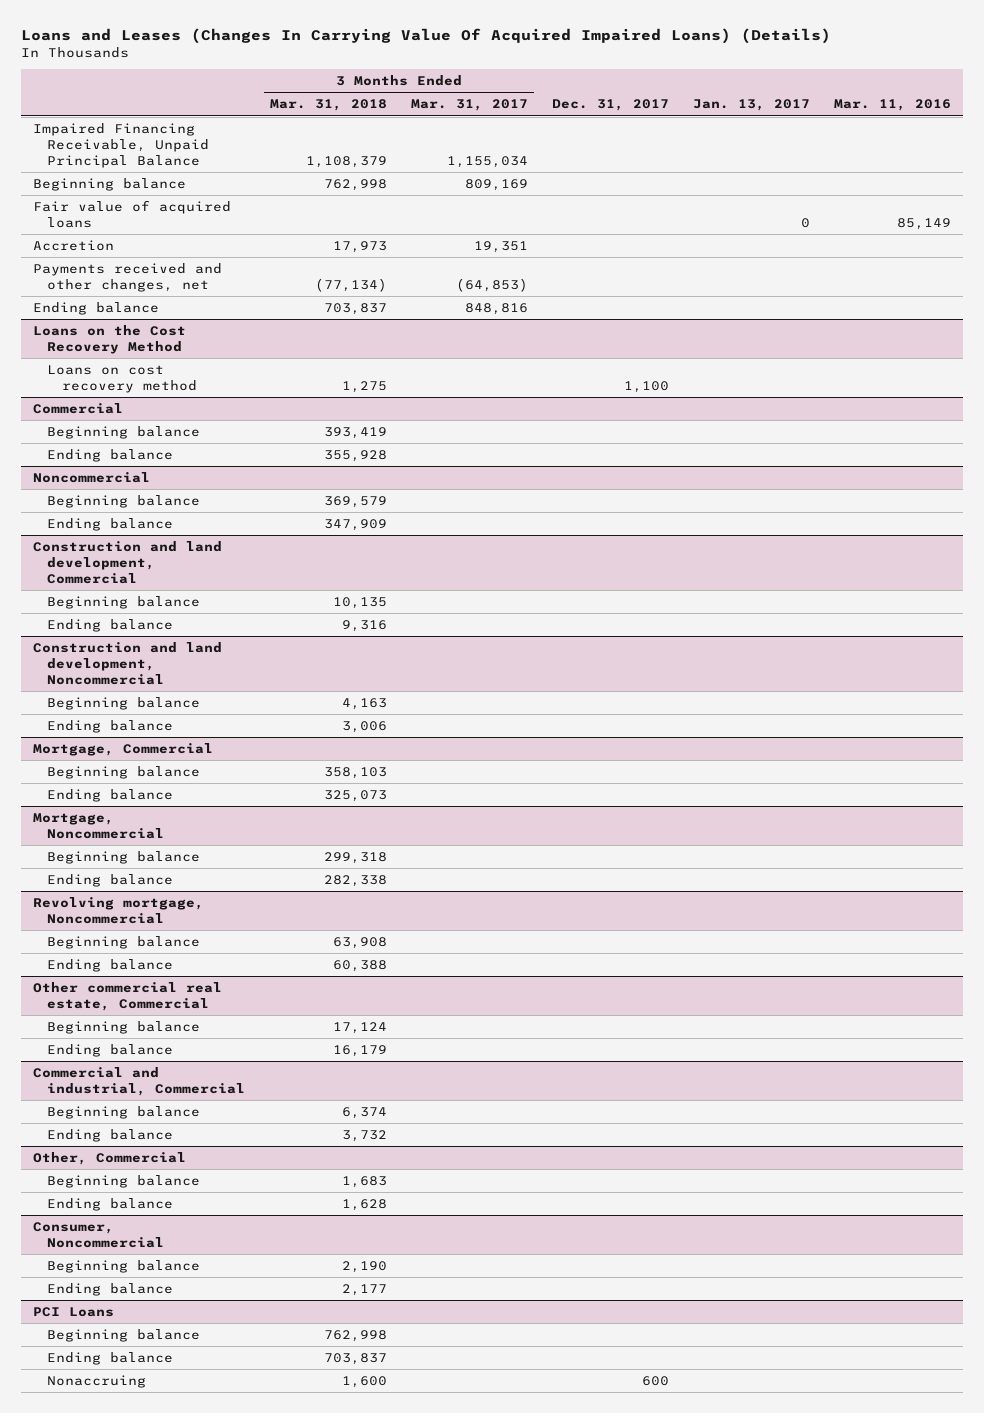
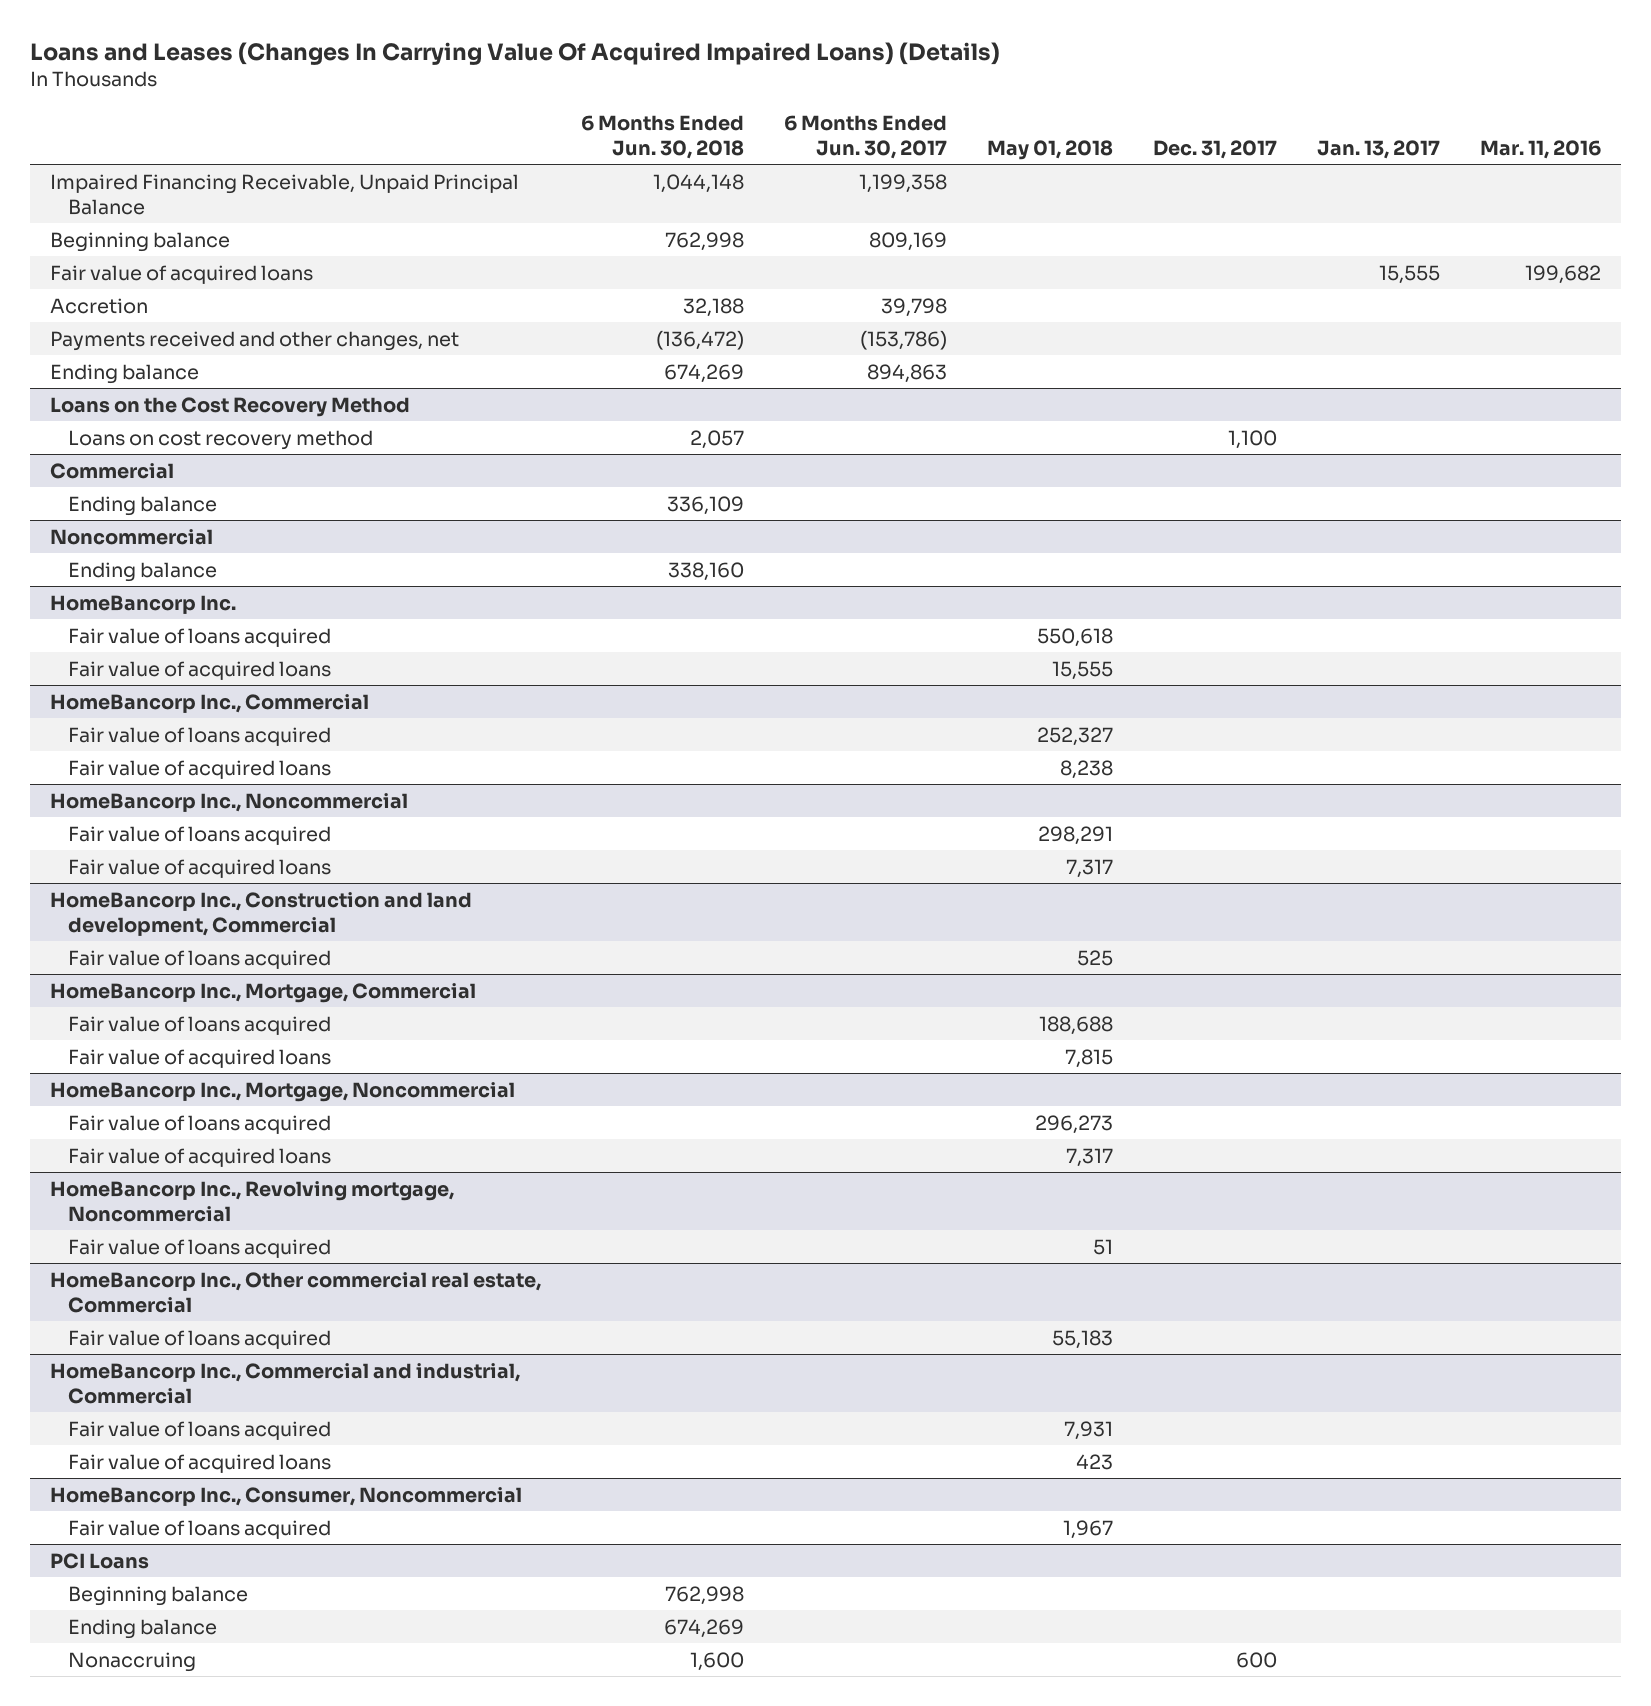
- | 3 Months Ended Mar. 31, 2018 | 3 Months Ended Mar. 31, 2017 | Dec. 31, 2017 | Jan. 13, 2017 | Mar. 11, 2016
+ | 6 Months Ended Jun. 30, 2018 | 6 Months Ended Jun. 30, 2017 | May 01, 2018 | Dec. 31, 2017 | Jan. 13, 2017 | Mar. 11, 2016
- Fair value of acquired loans | | | | 0 | 85,149
+ Fair value of acquired loans | | | | | 15,555 | 199,682
@ Commercial
- Beginning balance | 393,419 | | | |
@ Noncommercial
- Beginning balance | 369,579 | | | |
- Construction and land development, Commercial
- Beginning balance | 10,135 | | | |
- Ending balance | 9,316 | | | |
- Construction and land development, Noncommercial
- Beginning balance | 4,163 | | | |
- Ending balance | 3,006 | | | |
- Mortgage, Commercial
- Beginning balance | 358,103 | | | |
- Ending balance | 325,073 | | | |
- Mortgage, Noncommercial
- Beginning balance | 299,318 | | | |
- Ending balance | 282,338 | | | |
- Revolving mortgage, Noncommercial
- Beginning balance | 63,908 | | | |
- Ending balance | 60,388 | | | |
- Other commercial real estate, Commercial
- Beginning balance | 17,124 | | | |
- Ending balance | 16,179 | | | |
- Commercial and industrial, Commercial
- Beginning balance | 6,374 | | | |
- Ending balance | 3,732 | | | |
- Other, Commercial
- Beginning balance | 1,683 | | | |
- Ending balance | 1,628 | | | |
- Consumer, Noncommercial
- Beginning balance | 2,190 | | | |
- Ending balance | 2,177 | | | |
+ HomeBancorp Inc.
+ Fair value of loans acquired | | | 550,618 | | |
+ Fair value of acquired loans | | | 15,555 | | |
+ HomeBancorp Inc., Commercial
+ Fair value of loans acquired | | | 252,327 | | |
+ Fair value of acquired loans | | | 8,238 | | |
+ HomeBancorp Inc., Noncommercial
+ Fair value of loans acquired | | | 298,291 | | |
+ Fair value of acquired loans | | | 7,317 | | |
+ HomeBancorp Inc., Construction and land development, Commercial
+ Fair value of loans acquired | | | 525 | | |
+ HomeBancorp Inc., Mortgage, Commercial
+ Fair value of loans acquired | | | 188,688 | | |
+ Fair value of acquired loans | | | 7,815 | | |
+ HomeBancorp Inc., Mortgage, Noncommercial
+ Fair value of loans acquired | | | 296,273 | | |
+ Fair value of acquired loans | | | 7,317 | | |
+ HomeBancorp Inc., Revolving mortgage, Noncommercial
+ Fair value of loans acquired | | | 51 | | |
+ HomeBancorp Inc., Other commercial real estate, Commercial
+ Fair value of loans acquired | | | 55,183 | | |
+ HomeBancorp Inc., Commercial and industrial, Commercial
+ Fair value of loans acquired | | | 7,931 | | |
+ Fair value of acquired loans | | | 423 | | |
+ HomeBancorp Inc., Consumer, Noncommercial
+ Fair value of loans acquired | | | 1,967 | | |

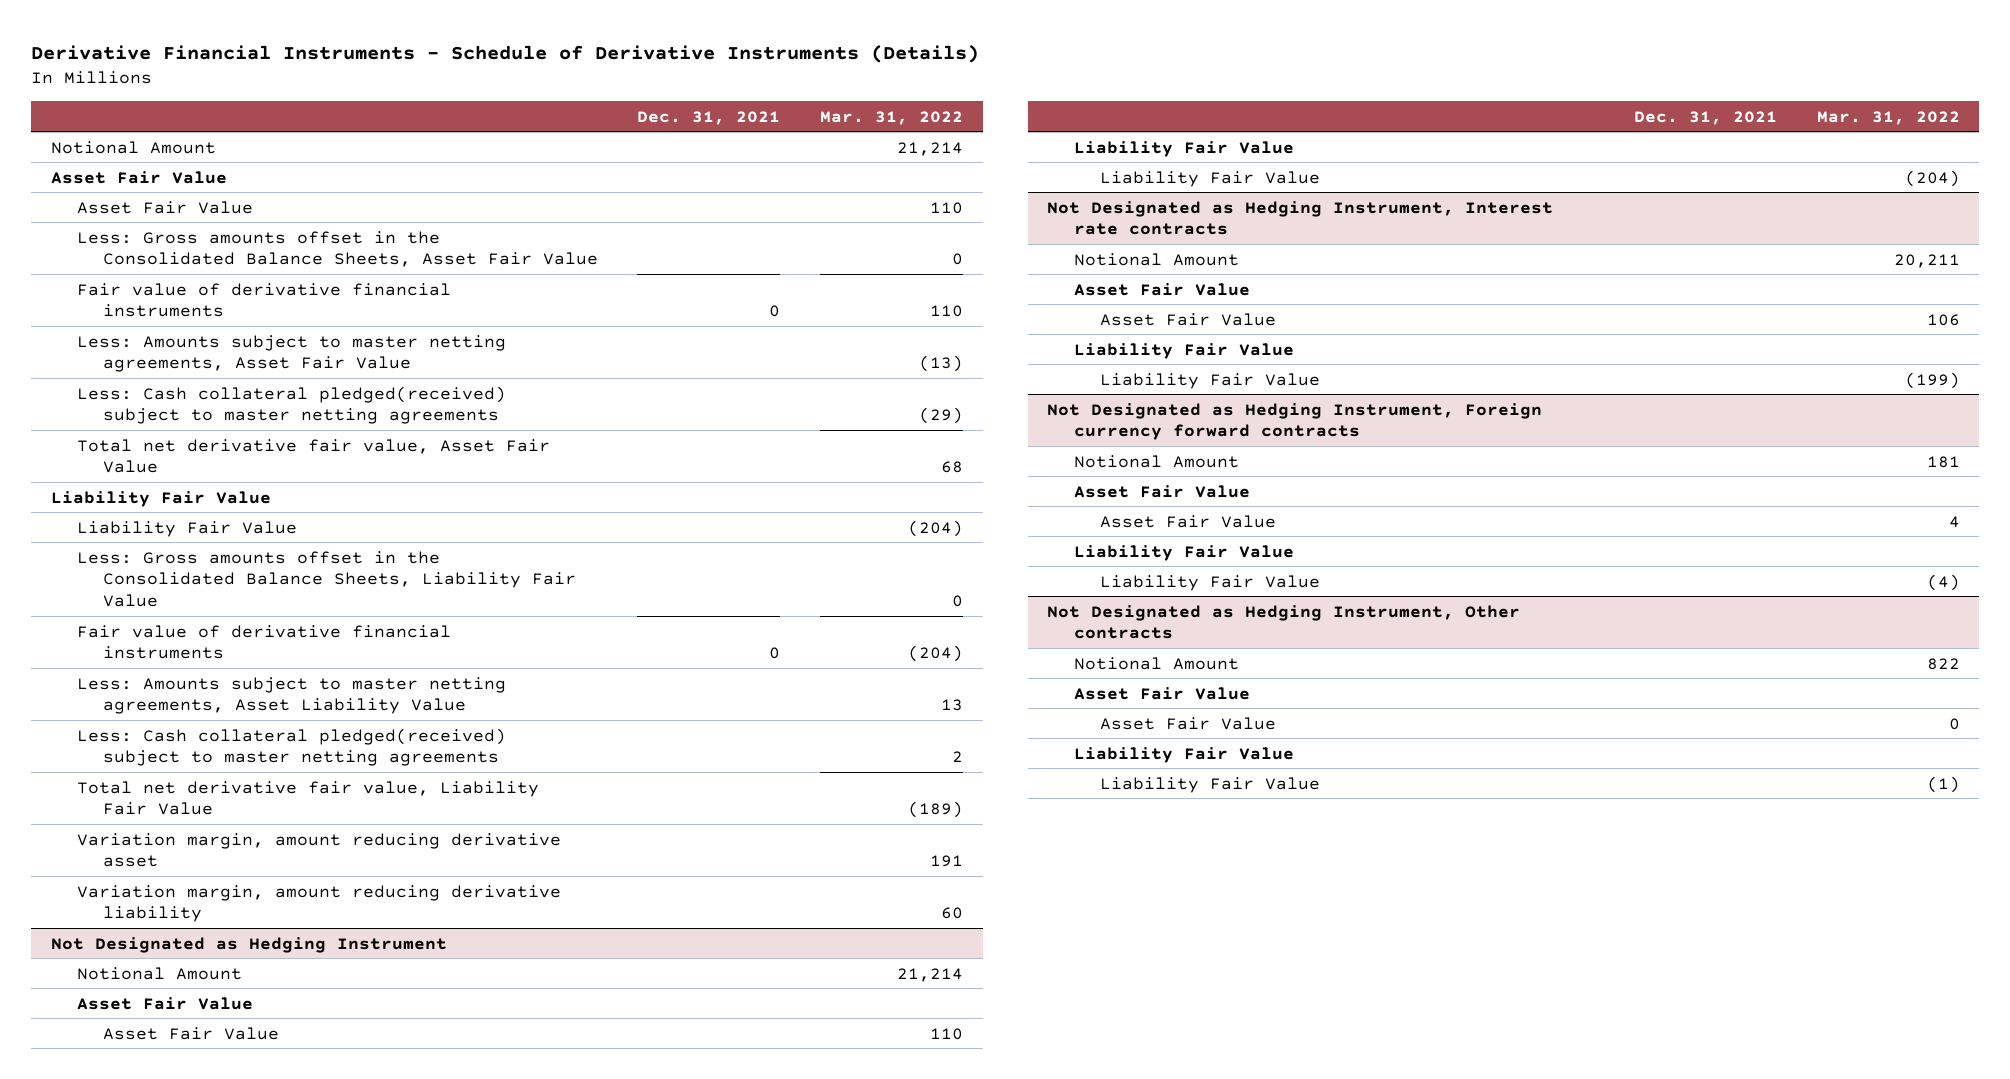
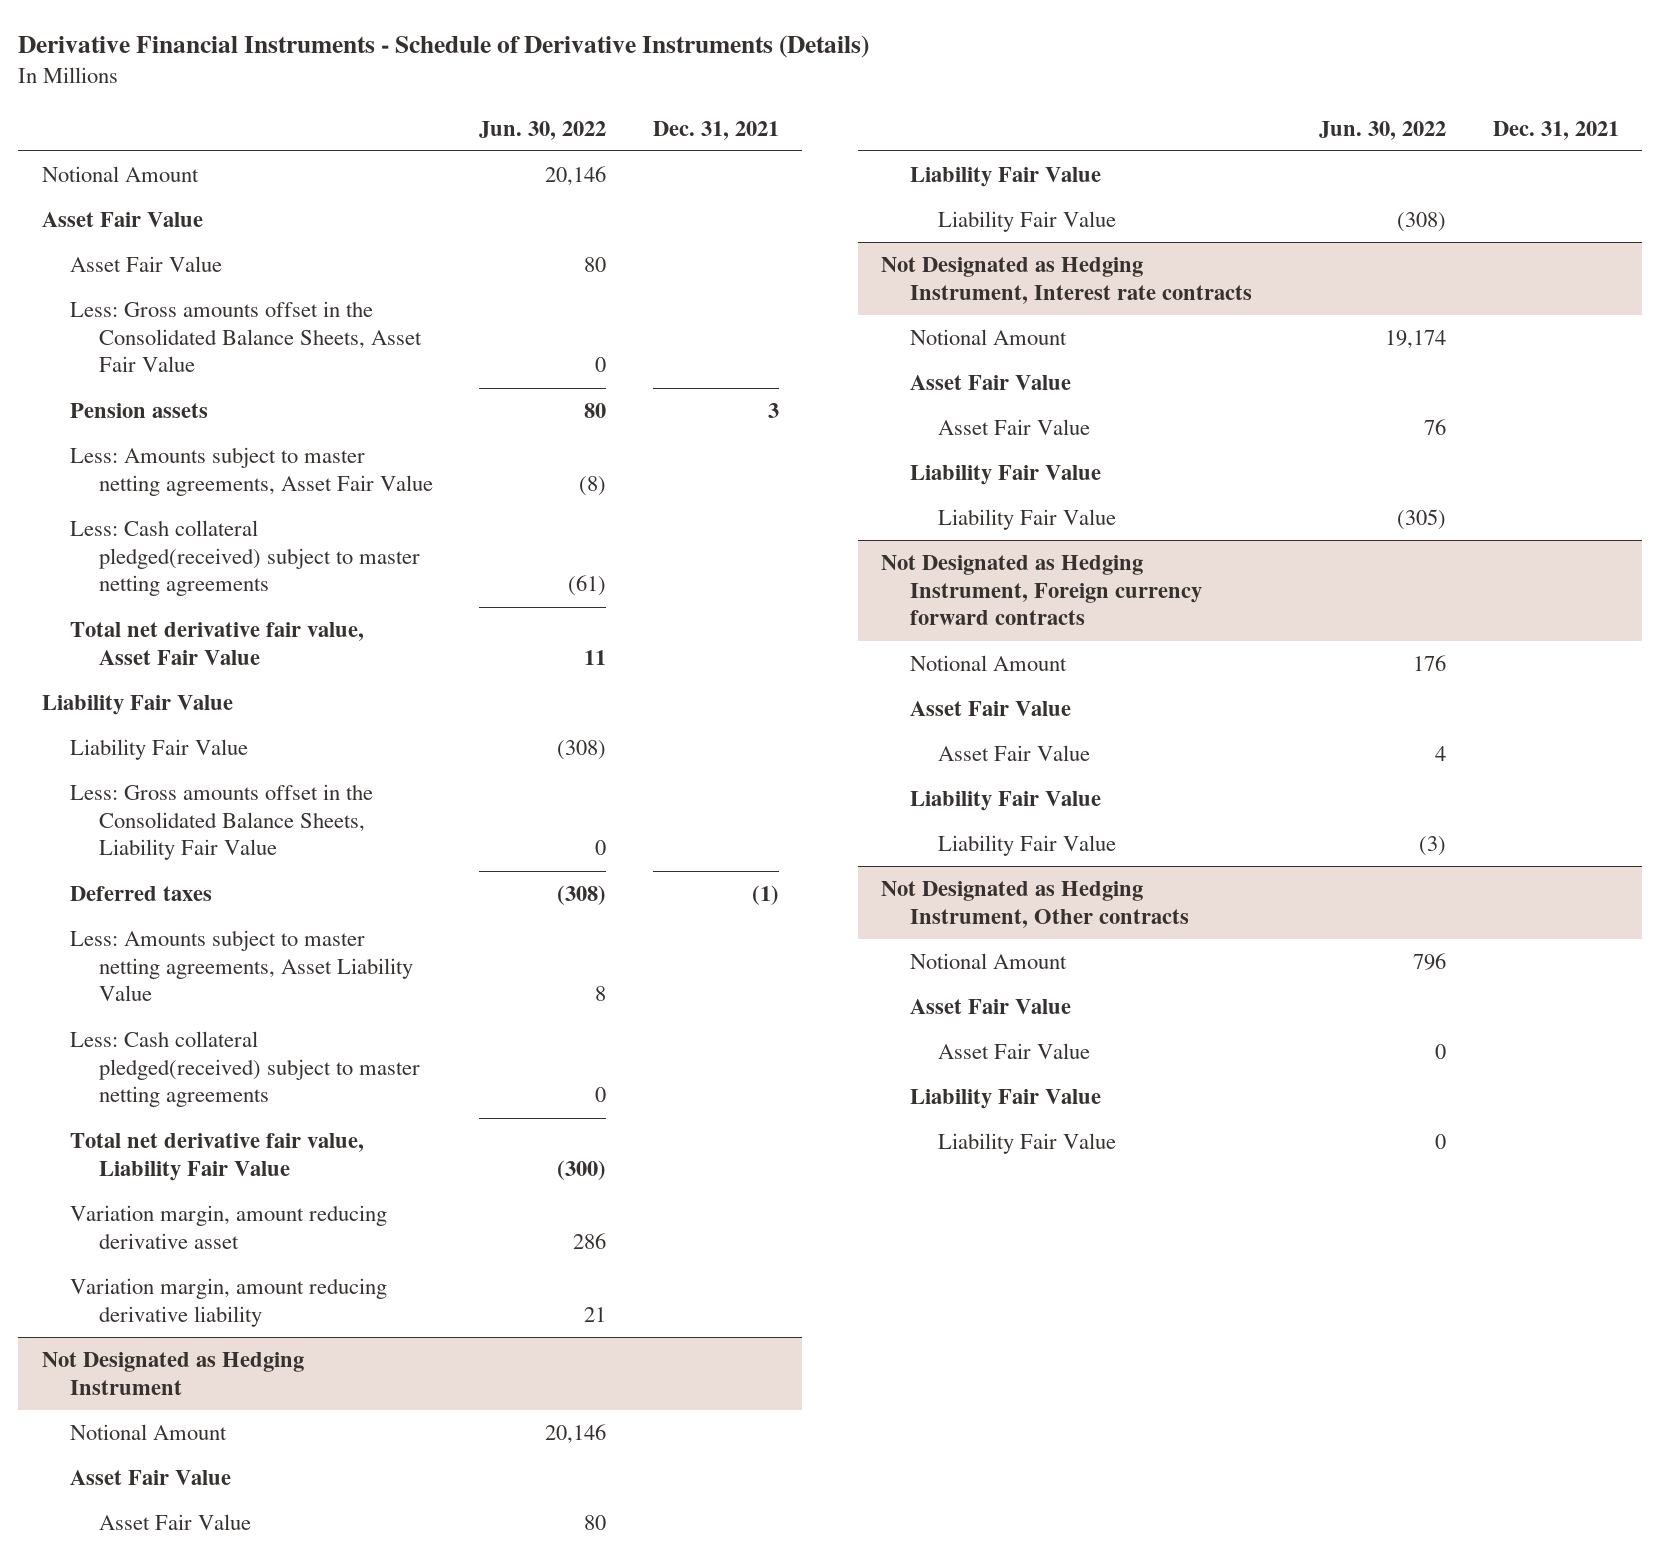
- | Dec. 31, 2021 | Mar. 31, 2022
+ | Jun. 30, 2022 | Dec. 31, 2021
- Fair value of derivative financial instruments | 0 | 110
+ Pension assets | 80 | 3
- Fair value of derivative financial instruments | 0 | (204)
+ Deferred taxes | (308) | (1)

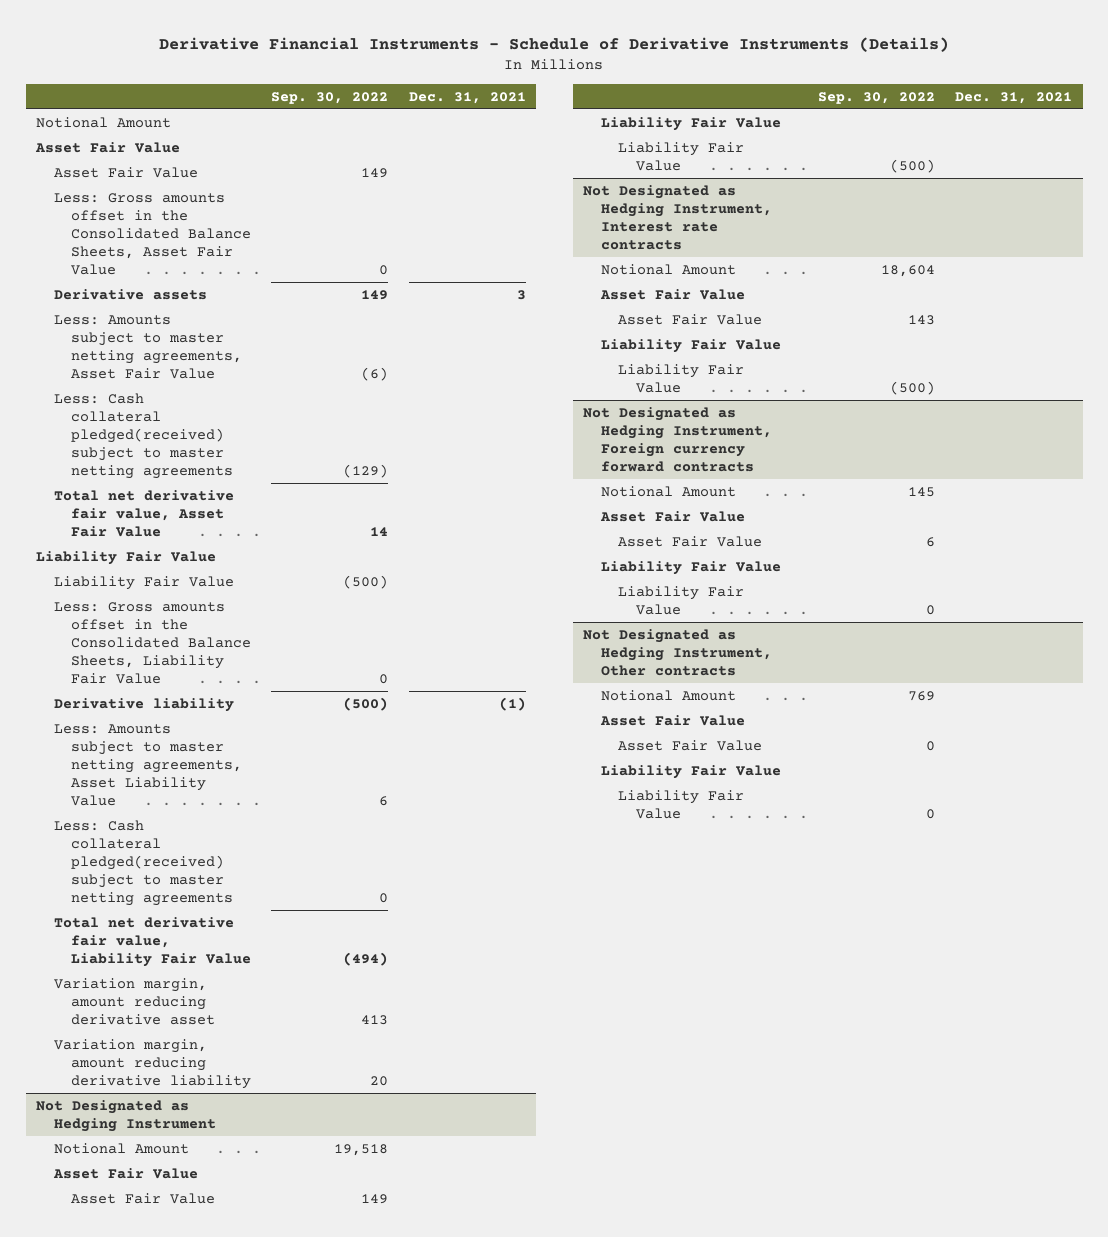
- | Jun. 30, 2022 | Dec. 31, 2021
+ | Sep. 30, 2022 | Dec. 31, 2021
- Pension assets | 80 | 3
+ Derivative assets | 149 | 3
- Deferred taxes | (308) | (1)
+ Derivative liability | (500) | (1)

